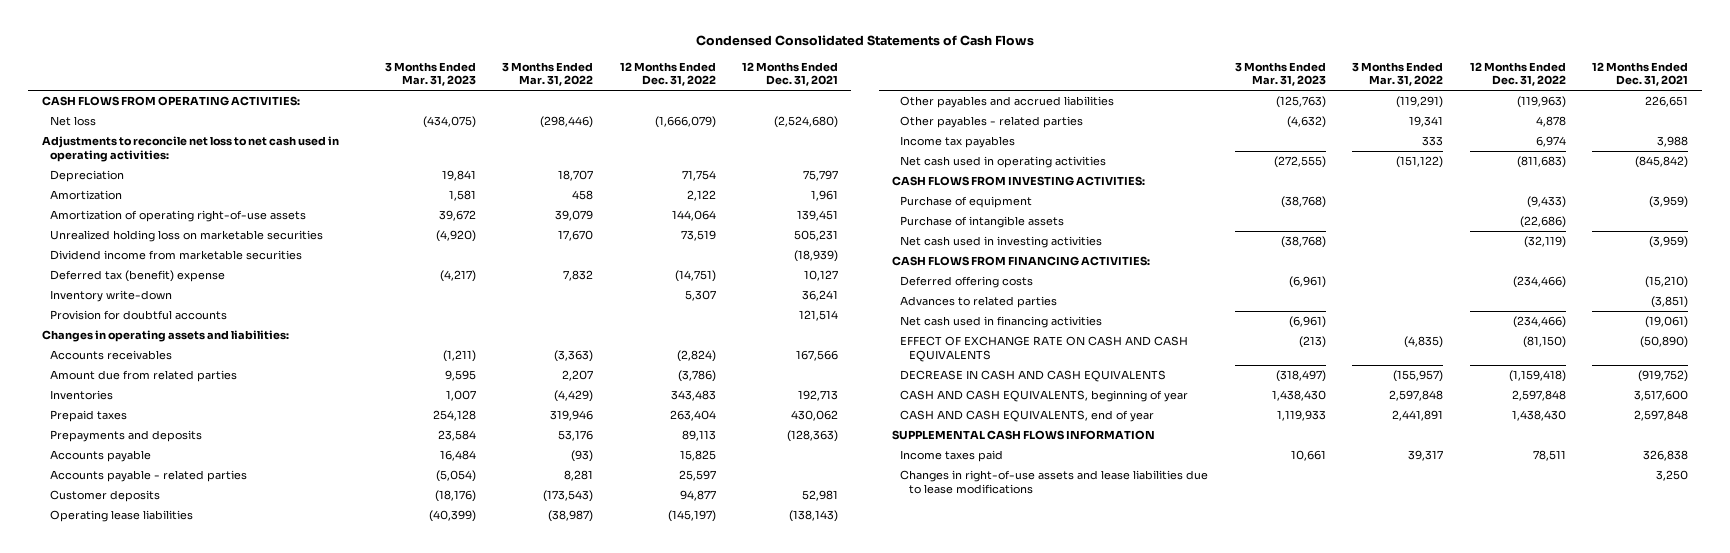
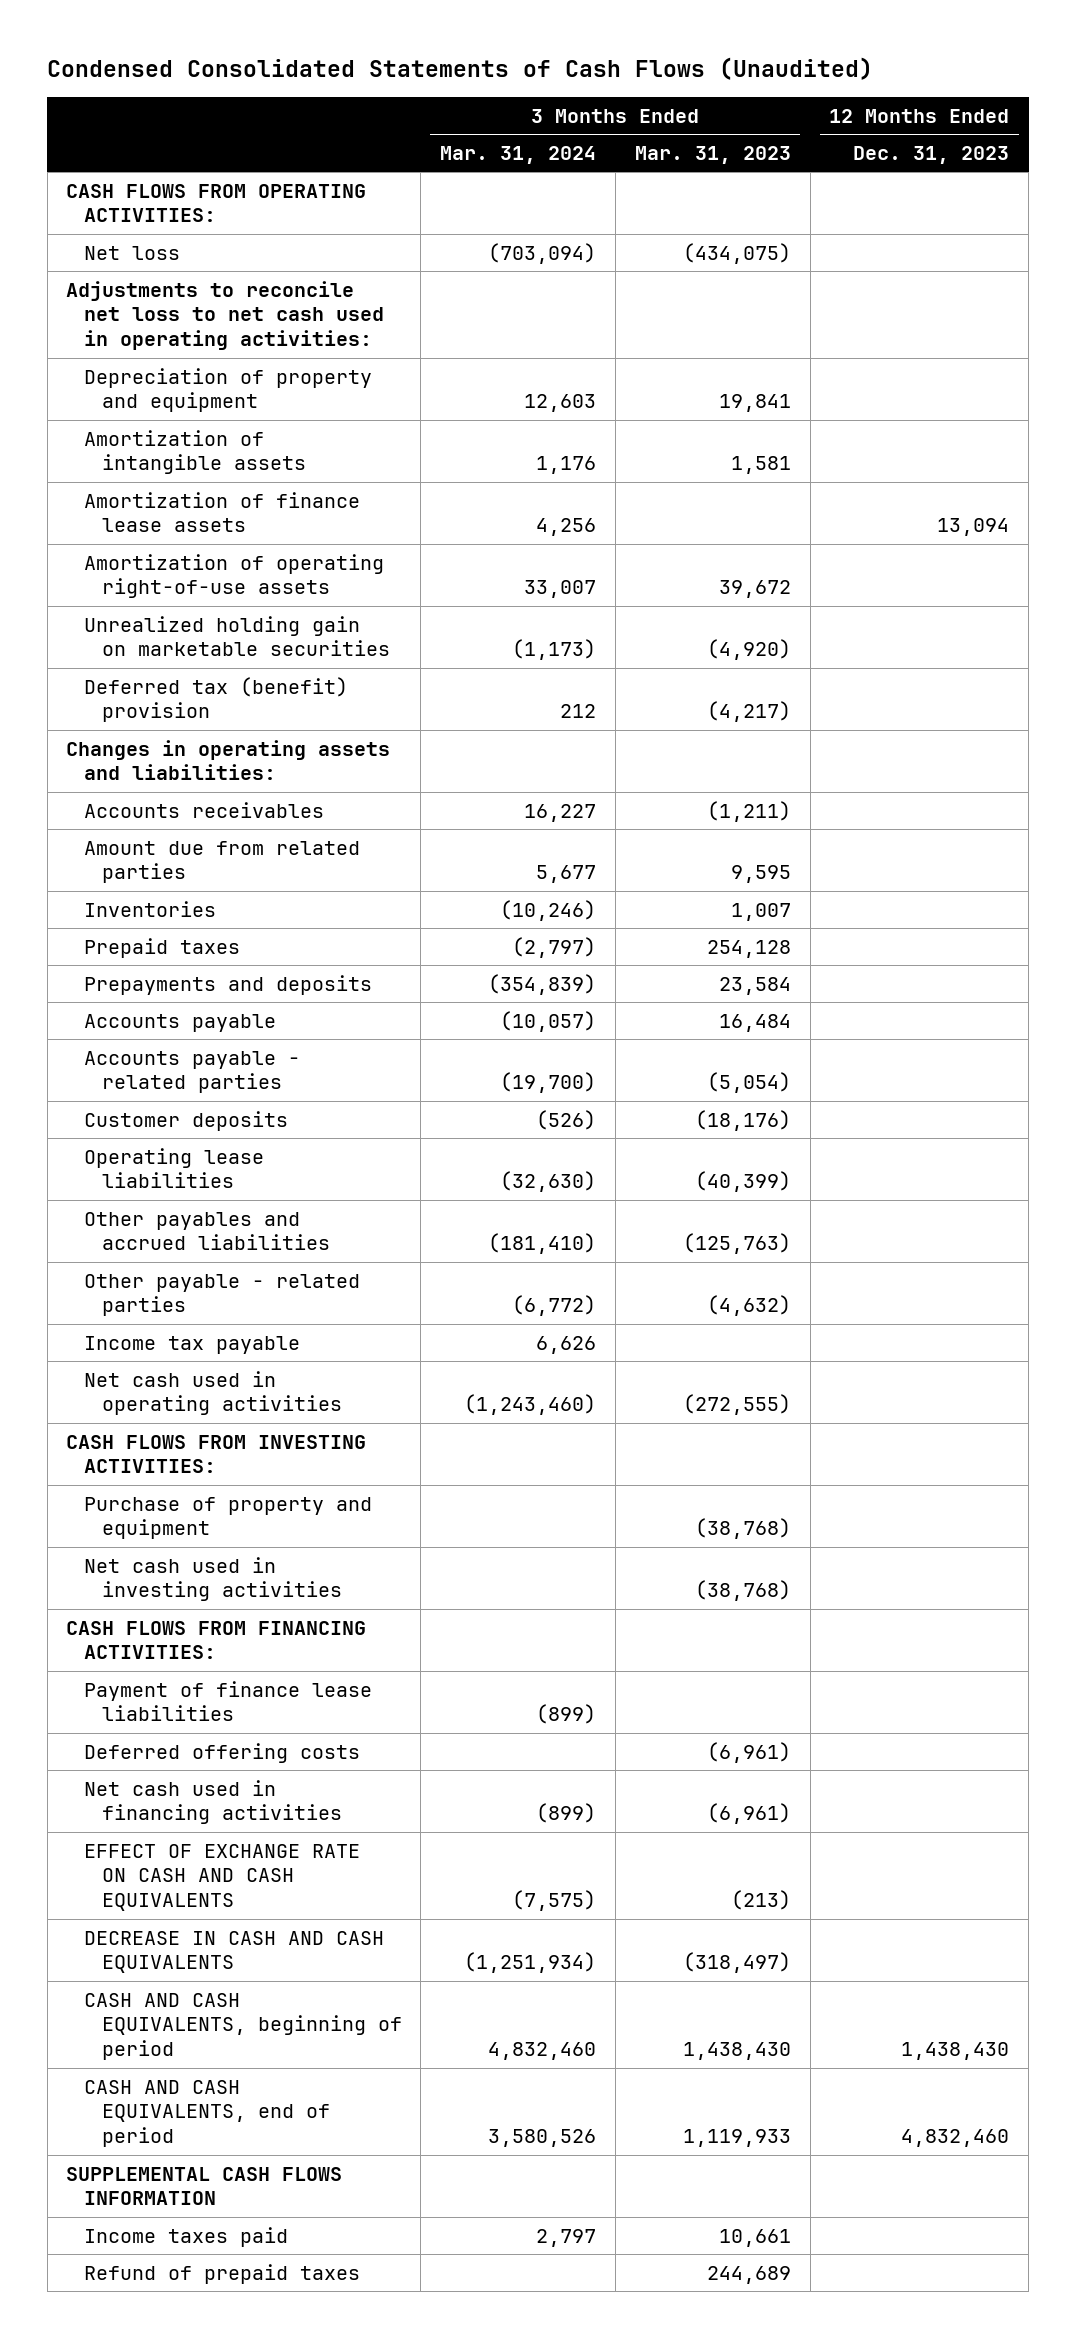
- Condensed Consolidated Statements of Cash Flows
+ Condensed Consolidated Statements of Cash Flows (Unaudited)
- | 3 Months Ended Mar. 31, 2023 | 3 Months Ended Mar. 31, 2022 | 12 Months Ended Dec. 31, 2022 | 12 Months Ended Dec. 31, 2021
+ | 3 Months Ended Mar. 31, 2024 | 3 Months Ended Mar. 31, 2023 | 12 Months Ended Dec. 31, 2023
- Depreciation | 19,841 | 18,707 | 71,754 | 75,797
- Amortization | 1,581 | 458 | 2,122 | 1,961
+ Depreciation of property and equipment | 12,603 | 19,841 |
+ Amortization of intangible assets | 1,176 | 1,581 |
+ Amortization of finance lease assets | 4,256 | | 13,094
- Unrealized holding loss on marketable securities | (4,920) | 17,670 | 73,519 | 505,231
- Dividend income from marketable securities | | | | (18,939)
- Deferred tax (benefit) expense | (4,217) | 7,832 | (14,751) | 10,127
- Inventory write-down | | | 5,307 | 36,241
- Provision for doubtful accounts | | | | 121,514
+ Unrealized holding gain on marketable securities | (1,173) | (4,920) |
+ Deferred tax (benefit) provision | 212 | (4,217) |
- Other payables - related parties | (4,632) | 19,341 | 4,878 |
- Income tax payables | | 333 | 6,974 | 3,988
+ Other payable - related parties | (6,772) | (4,632) |
+ Income tax payable | 6,626 | |
- Purchase of equipment | (38,768) | | (9,433) | (3,959)
- Purchase of intangible assets | | | (22,686) |
+ Purchase of property and equipment | | (38,768) |
+ Payment of finance lease liabilities | (899) | |
- Advances to related parties | | | | (3,851)
- CASH AND CASH EQUIVALENTS, beginning of year | 1,438,430 | 2,597,848 | 2,597,848 | 3,517,600
- CASH AND CASH EQUIVALENTS, end of year | 1,119,933 | 2,441,891 | 1,438,430 | 2,597,848
+ CASH AND CASH EQUIVALENTS, beginning of period | 4,832,460 | 1,438,430 | 1,438,430
+ CASH AND CASH EQUIVALENTS, end of period | 3,580,526 | 1,119,933 | 4,832,460
- Changes in right-of-use assets and lease liabilities due to lease modifications | | | | 3,250
+ Refund of prepaid taxes | | 244,689 |

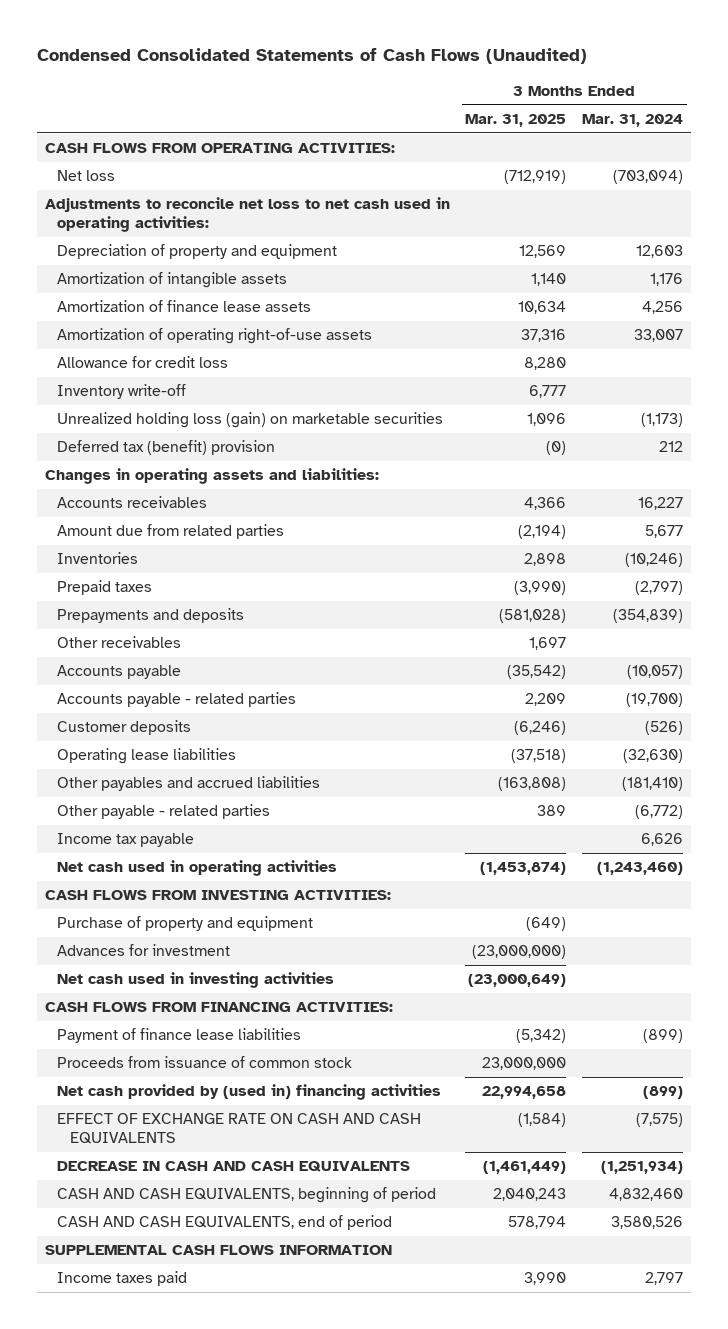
- | 3 Months Ended Mar. 31, 2024 | 3 Months Ended Mar. 31, 2023 | 12 Months Ended Dec. 31, 2023
+ | 3 Months Ended Mar. 31, 2025 | 3 Months Ended Mar. 31, 2024
- Unrealized holding gain on marketable securities | (1,173) | (4,920) |
+ Allowance for credit loss | 8,280 |
+ Inventory write-off | 6,777 |
+ Unrealized holding loss (gain) on marketable securities | 1,096 | (1,173)
+ Other receivables | 1,697 |
+ Advances for investment | (23,000,000) |
- Deferred offering costs | | (6,961) |
- Net cash used in financing activities | (899) | (6,961) |
+ Proceeds from issuance of common stock | 23,000,000 |
+ Net cash provided by (used in) financing activities | 22,994,658 | (899)
- Refund of prepaid taxes | | 244,689 |

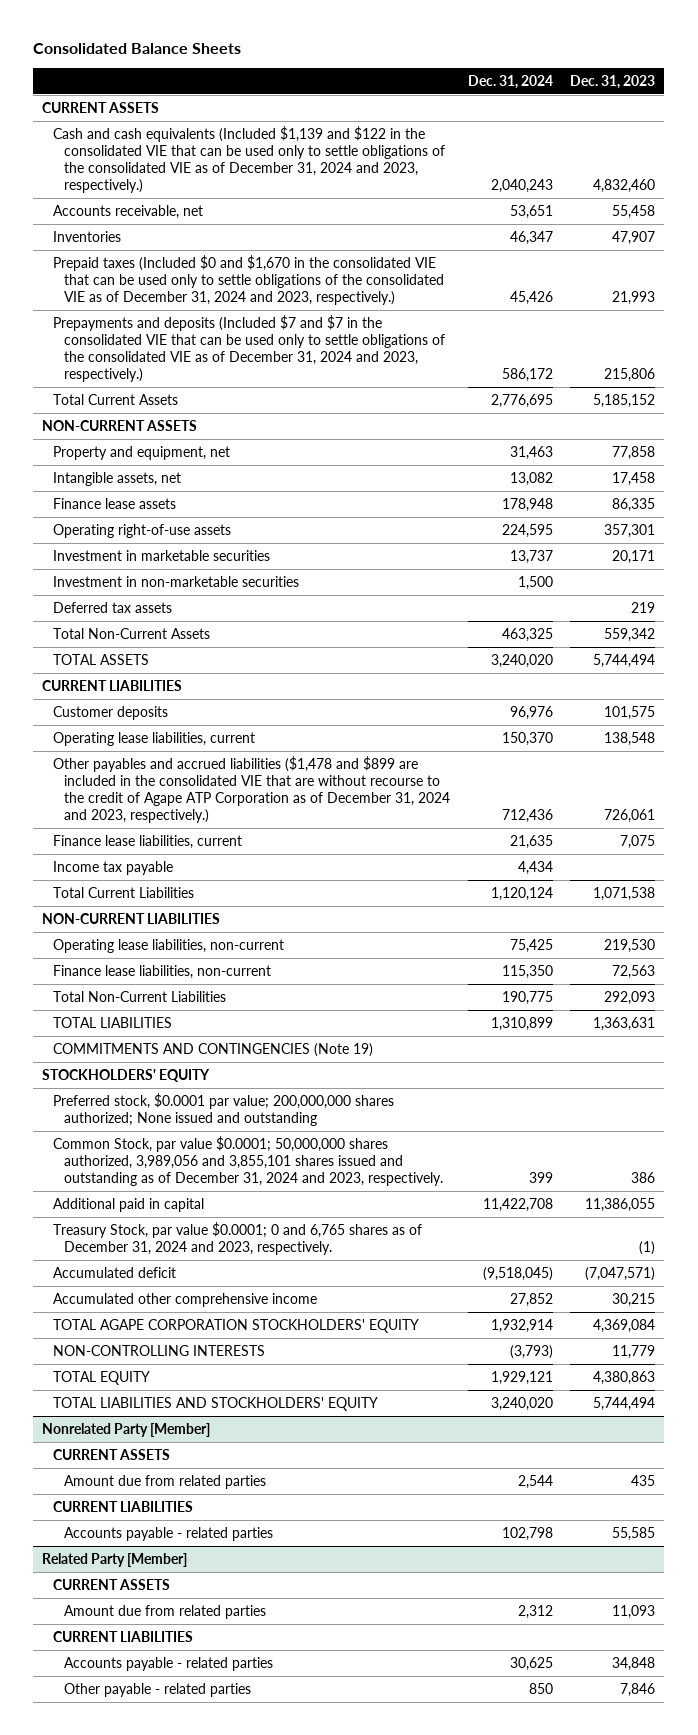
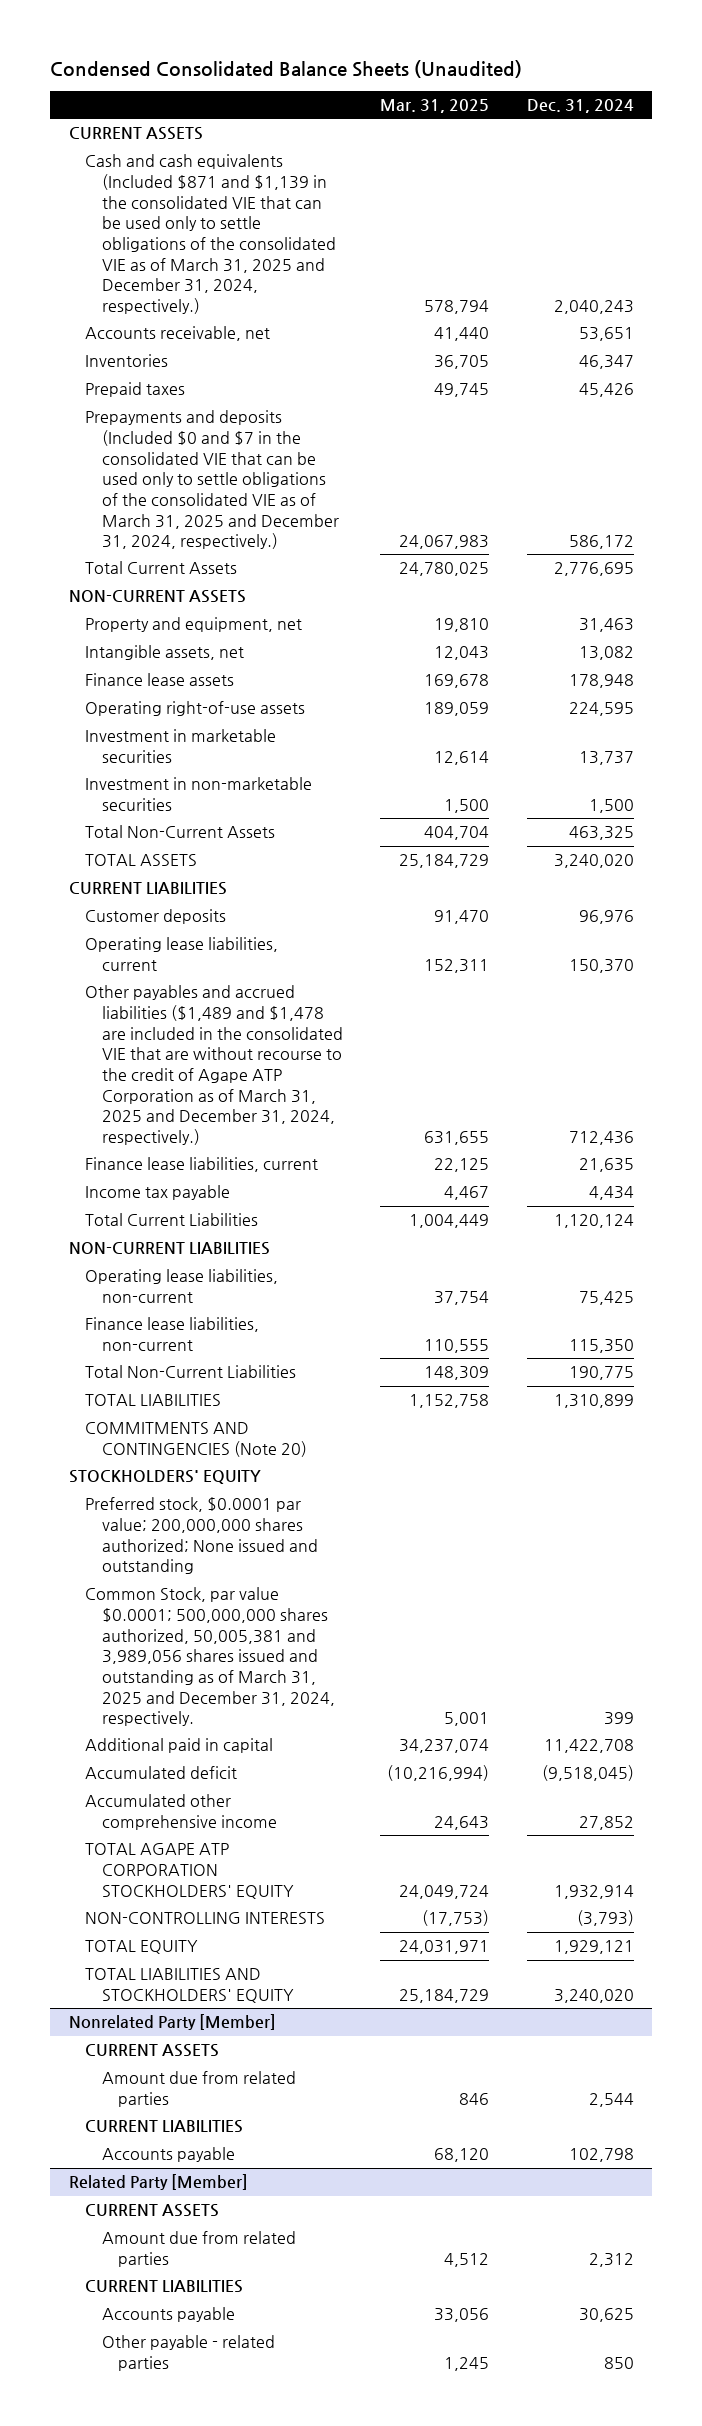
- Consolidated Balance Sheets
+ Condensed Consolidated Balance Sheets (Unaudited)
- | Dec. 31, 2024 | Dec. 31, 2023
+ | Mar. 31, 2025 | Dec. 31, 2024
- Cash and cash equivalents (Included $1,139 and $122 in the consolidated VIE that can be used only to settle obligations of the consolidated VIE as of December 31, 2024 and 2023, respectively.) | 2,040,243 | 4,832,460
+ Cash and cash equivalents (Included $871 and $1,139 in the consolidated VIE that can be used only to settle obligations of the consolidated VIE as of March 31, 2025 and December 31, 2024, respectively.) | 578,794 | 2,040,243
- Prepaid taxes (Included $0 and $1,670 in the consolidated VIE that can be used only to settle obligations of the consolidated VIE as of December 31, 2024 and 2023, respectively.) | 45,426 | 21,993
- Prepayments and deposits (Included $7 and $7 in the consolidated VIE that can be used only to settle obligations of the consolidated VIE as of December 31, 2024 and 2023, respectively.) | 586,172 | 215,806
+ Prepaid taxes | 49,745 | 45,426
+ Prepayments and deposits (Included $0 and $7 in the consolidated VIE that can be used only to settle obligations of the consolidated VIE as of March 31, 2025 and December 31, 2024, respectively.) | 24,067,983 | 586,172
- Deferred tax assets | | 219
- Other payables and accrued liabilities ($1,478 and $899 are included in the consolidated VIE that are without recourse to the credit of Agape ATP Corporation as of December 31, 2024 and 2023, respectively.) | 712,436 | 726,061
+ Other payables and accrued liabilities ($1,489 and $1,478 are included in the consolidated VIE that are without recourse to the credit of Agape ATP Corporation as of March 31, 2025 and December 31, 2024, respectively.) | 631,655 | 712,436
- COMMITMENTS AND CONTINGENCIES (Note 19)
+ COMMITMENTS AND CONTINGENCIES (Note 20)
- Common Stock, par value $0.0001; 50,000,000 shares authorized, 3,989,056 and 3,855,101 shares issued and outstanding as of December 31, 2024 and 2023, respectively. | 399 | 386
+ Common Stock, par value $0.0001; 500,000,000 shares authorized, 50,005,381 and 3,989,056 shares issued and outstanding as of March 31, 2025 and December 31, 2024, respectively. | 5,001 | 399
- Treasury Stock, par value $0.0001; 0 and 6,765 shares as of December 31, 2024 and 2023, respectively. | | (1)
- TOTAL AGAPE CORPORATION STOCKHOLDERS' EQUITY | 1,932,914 | 4,369,084
+ TOTAL AGAPE ATP CORPORATION STOCKHOLDERS' EQUITY | 24,049,724 | 1,932,914
@ Nonrelated Party [Member]
- Accounts payable - related parties | 102,798 | 55,585
+ Accounts payable | 68,120 | 102,798
@ Related Party [Member]
- Accounts payable - related parties | 30,625 | 34,848
+ Accounts payable | 33,056 | 30,625

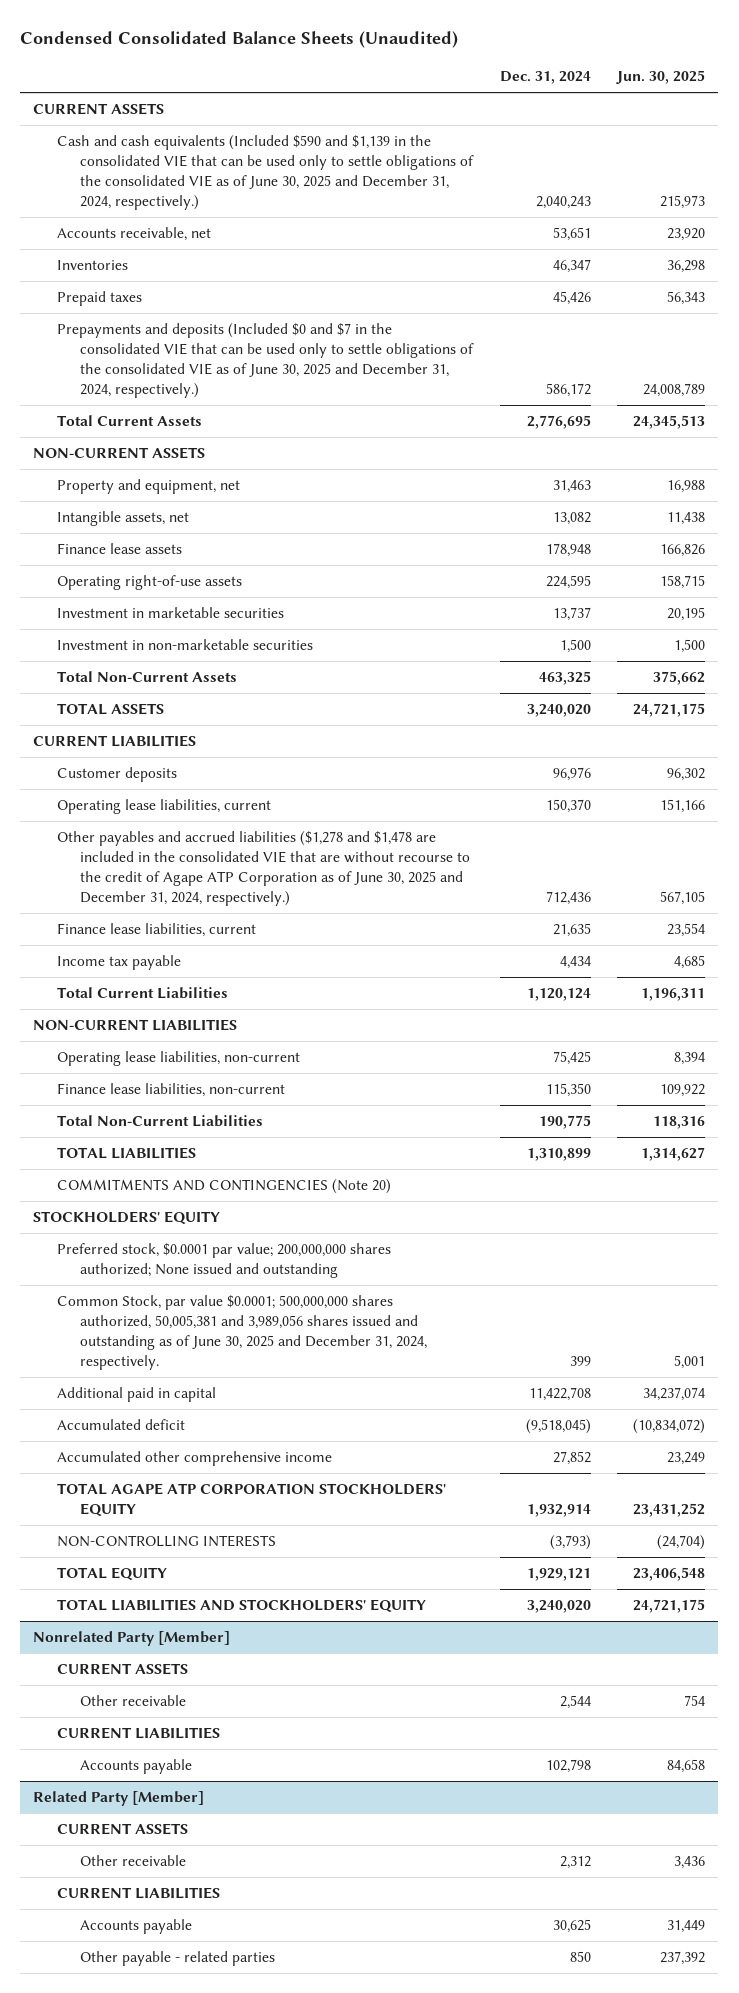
- | Mar. 31, 2025 | Dec. 31, 2024
+ | Dec. 31, 2024 | Jun. 30, 2025
- Cash and cash equivalents (Included $871 and $1,139 in the consolidated VIE that can be used only to settle obligations of the consolidated VIE as of March 31, 2025 and December 31, 2024, respectively.) | 578,794 | 2,040,243
+ Cash and cash equivalents (Included $590 and $1,139 in the consolidated VIE that can be used only to settle obligations of the consolidated VIE as of June 30, 2025 and December 31, 2024, respectively.) | 2,040,243 | 215,973
- Prepayments and deposits (Included $0 and $7 in the consolidated VIE that can be used only to settle obligations of the consolidated VIE as of March 31, 2025 and December 31, 2024, respectively.) | 24,067,983 | 586,172
+ Prepayments and deposits (Included $0 and $7 in the consolidated VIE that can be used only to settle obligations of the consolidated VIE as of June 30, 2025 and December 31, 2024, respectively.) | 586,172 | 24,008,789
- Other payables and accrued liabilities ($1,489 and $1,478 are included in the consolidated VIE that are without recourse to the credit of Agape ATP Corporation as of March 31, 2025 and December 31, 2024, respectively.) | 631,655 | 712,436
+ Other payables and accrued liabilities ($1,278 and $1,478 are included in the consolidated VIE that are without recourse to the credit of Agape ATP Corporation as of June 30, 2025 and December 31, 2024, respectively.) | 712,436 | 567,105
- Common Stock, par value $0.0001; 500,000,000 shares authorized, 50,005,381 and 3,989,056 shares issued and outstanding as of March 31, 2025 and December 31, 2024, respectively. | 5,001 | 399
+ Common Stock, par value $0.0001; 500,000,000 shares authorized, 50,005,381 and 3,989,056 shares issued and outstanding as of June 30, 2025 and December 31, 2024, respectively. | 399 | 5,001
@ Nonrelated Party [Member]
- Amount due from related parties | 846 | 2,544
+ Other receivable | 2,544 | 754
@ Related Party [Member]
- Amount due from related parties | 4,512 | 2,312
+ Other receivable | 2,312 | 3,436

